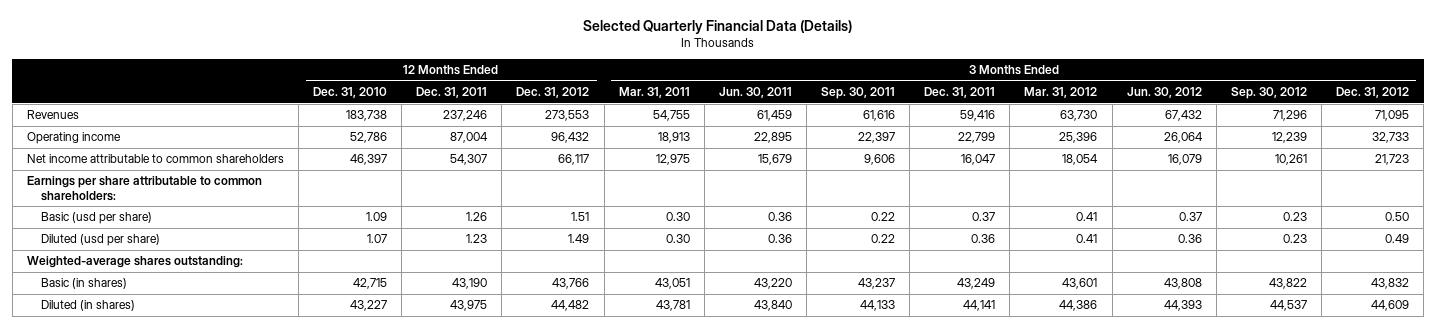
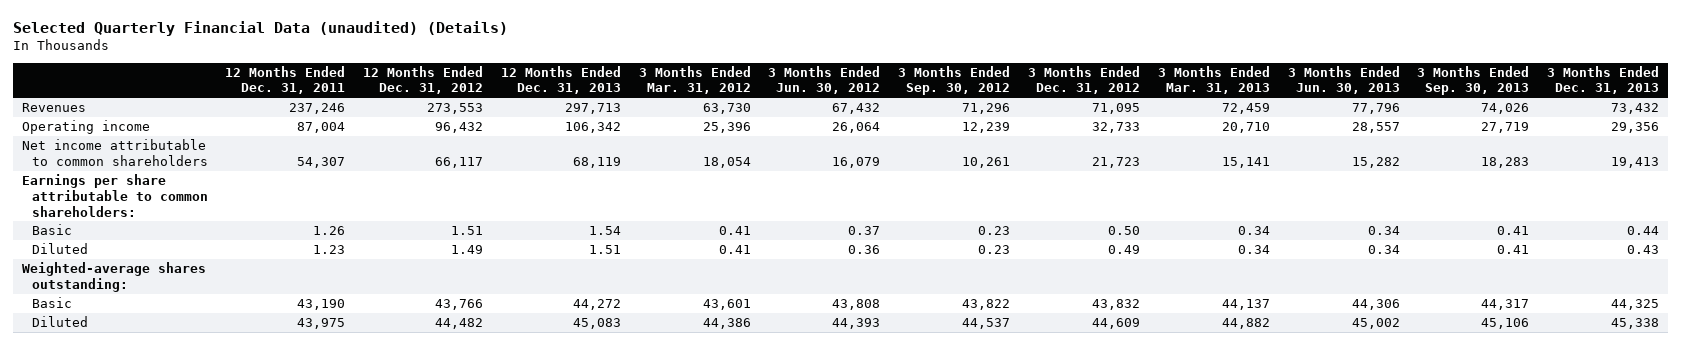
- Selected Quarterly Financial Data (Details)
+ Selected Quarterly Financial Data (unaudited) (Details)
- | 12 Months Ended Dec. 31, 2010 | 12 Months Ended Dec. 31, 2011 | 12 Months Ended Dec. 31, 2012 | 3 Months Ended Mar. 31, 2011 | 3 Months Ended Jun. 30, 2011 | 3 Months Ended Sep. 30, 2011 | 3 Months Ended Dec. 31, 2011 | 3 Months Ended Mar. 31, 2012 | 3 Months Ended Jun. 30, 2012 | 3 Months Ended Sep. 30, 2012 | 3 Months Ended Dec. 31, 2012
+ | 12 Months Ended Dec. 31, 2011 | 12 Months Ended Dec. 31, 2012 | 12 Months Ended Dec. 31, 2013 | 3 Months Ended Mar. 31, 2012 | 3 Months Ended Jun. 30, 2012 | 3 Months Ended Sep. 30, 2012 | 3 Months Ended Dec. 31, 2012 | 3 Months Ended Mar. 31, 2013 | 3 Months Ended Jun. 30, 2013 | 3 Months Ended Sep. 30, 2013 | 3 Months Ended Dec. 31, 2013
- Basic (usd per share) | 1.09 | 1.26 | 1.51 | 0.30 | 0.36 | 0.22 | 0.37 | 0.41 | 0.37 | 0.23 | 0.50
- Diluted (usd per share) | 1.07 | 1.23 | 1.49 | 0.30 | 0.36 | 0.22 | 0.36 | 0.41 | 0.36 | 0.23 | 0.49
+ Basic | 1.26 | 1.51 | 1.54 | 0.41 | 0.37 | 0.23 | 0.50 | 0.34 | 0.34 | 0.41 | 0.44
+ Diluted | 1.23 | 1.49 | 1.51 | 0.41 | 0.36 | 0.23 | 0.49 | 0.34 | 0.34 | 0.41 | 0.43
- Basic (in shares) | 42,715 | 43,190 | 43,766 | 43,051 | 43,220 | 43,237 | 43,249 | 43,601 | 43,808 | 43,822 | 43,832
- Diluted (in shares) | 43,227 | 43,975 | 44,482 | 43,781 | 43,840 | 44,133 | 44,141 | 44,386 | 44,393 | 44,537 | 44,609
+ Basic | 43,190 | 43,766 | 44,272 | 43,601 | 43,808 | 43,822 | 43,832 | 44,137 | 44,306 | 44,317 | 44,325
+ Diluted | 43,975 | 44,482 | 45,083 | 44,386 | 44,393 | 44,537 | 44,609 | 44,882 | 45,002 | 45,106 | 45,338

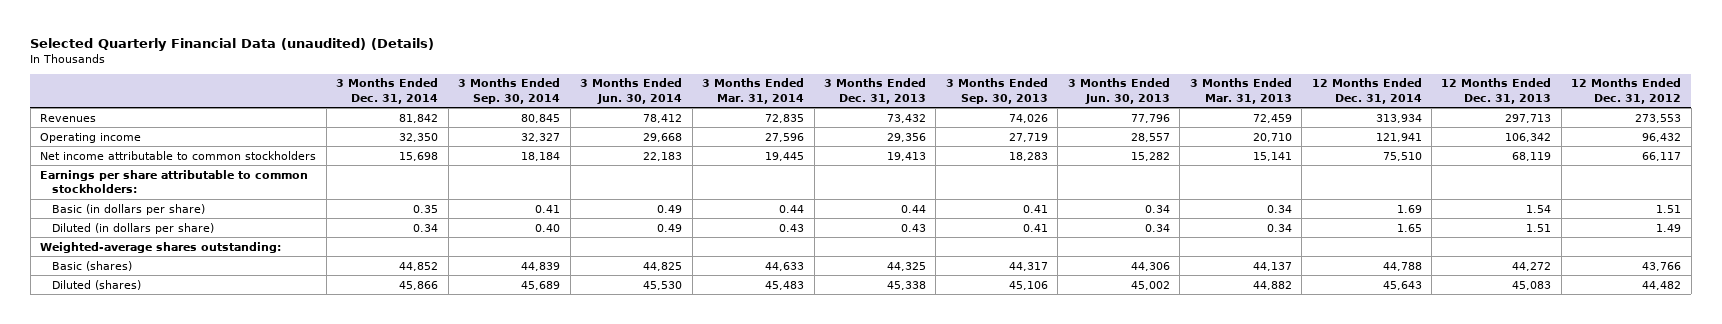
- | 12 Months Ended Dec. 31, 2011 | 12 Months Ended Dec. 31, 2012 | 12 Months Ended Dec. 31, 2013 | 3 Months Ended Mar. 31, 2012 | 3 Months Ended Jun. 30, 2012 | 3 Months Ended Sep. 30, 2012 | 3 Months Ended Dec. 31, 2012 | 3 Months Ended Mar. 31, 2013 | 3 Months Ended Jun. 30, 2013 | 3 Months Ended Sep. 30, 2013 | 3 Months Ended Dec. 31, 2013
+ | 3 Months Ended Dec. 31, 2014 | 3 Months Ended Sep. 30, 2014 | 3 Months Ended Jun. 30, 2014 | 3 Months Ended Mar. 31, 2014 | 3 Months Ended Dec. 31, 2013 | 3 Months Ended Sep. 30, 2013 | 3 Months Ended Jun. 30, 2013 | 3 Months Ended Mar. 31, 2013 | 12 Months Ended Dec. 31, 2014 | 12 Months Ended Dec. 31, 2013 | 12 Months Ended Dec. 31, 2012
- Net income attributable to common shareholders | 54,307 | 66,117 | 68,119 | 18,054 | 16,079 | 10,261 | 21,723 | 15,141 | 15,282 | 18,283 | 19,413
- Earnings per share attributable to common shareholders:
- Basic | 1.26 | 1.51 | 1.54 | 0.41 | 0.37 | 0.23 | 0.50 | 0.34 | 0.34 | 0.41 | 0.44
- Diluted | 1.23 | 1.49 | 1.51 | 0.41 | 0.36 | 0.23 | 0.49 | 0.34 | 0.34 | 0.41 | 0.43
+ Net income attributable to common stockholders | 15,698 | 18,184 | 22,183 | 19,445 | 19,413 | 18,283 | 15,282 | 15,141 | 75,510 | 68,119 | 66,117
+ Earnings per share attributable to common stockholders:
+ Basic (in dollars per share) | 0.35 | 0.41 | 0.49 | 0.44 | 0.44 | 0.41 | 0.34 | 0.34 | 1.69 | 1.54 | 1.51
+ Diluted (in dollars per share) | 0.34 | 0.40 | 0.49 | 0.43 | 0.43 | 0.41 | 0.34 | 0.34 | 1.65 | 1.51 | 1.49
- Basic | 43,190 | 43,766 | 44,272 | 43,601 | 43,808 | 43,822 | 43,832 | 44,137 | 44,306 | 44,317 | 44,325
- Diluted | 43,975 | 44,482 | 45,083 | 44,386 | 44,393 | 44,537 | 44,609 | 44,882 | 45,002 | 45,106 | 45,338
+ Basic (shares) | 44,852 | 44,839 | 44,825 | 44,633 | 44,325 | 44,317 | 44,306 | 44,137 | 44,788 | 44,272 | 43,766
+ Diluted (shares) | 45,866 | 45,689 | 45,530 | 45,483 | 45,338 | 45,106 | 45,002 | 44,882 | 45,643 | 45,083 | 44,482

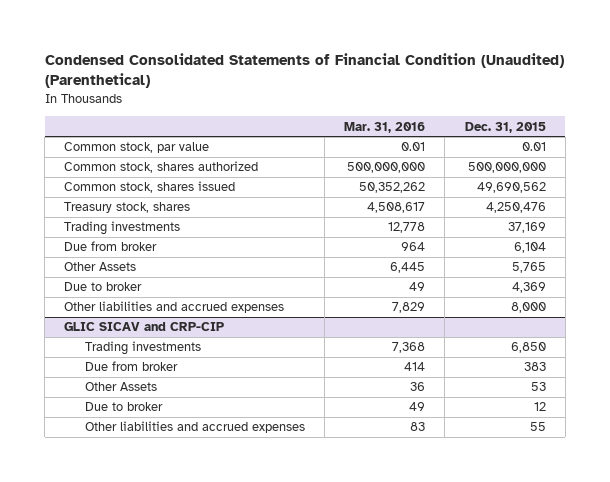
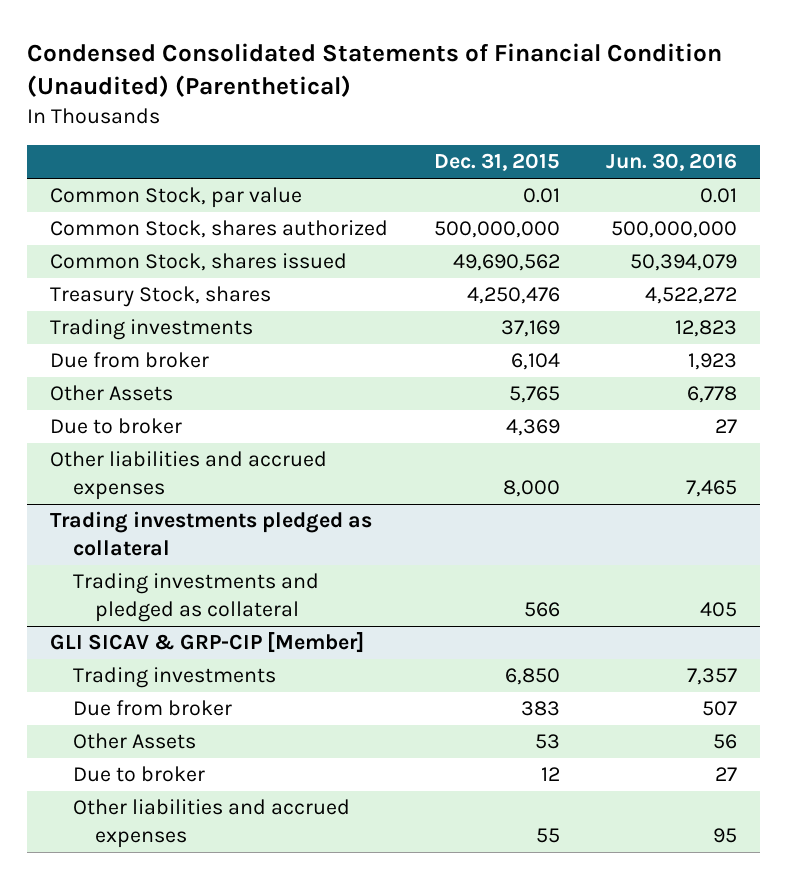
- | Mar. 31, 2016 | Dec. 31, 2015
+ | Dec. 31, 2015 | Jun. 30, 2016
- Common stock, par value | 0.01 | 0.01
- Common stock, shares authorized | 500,000,000 | 500,000,000
- Common stock, shares issued | 50,352,262 | 49,690,562
- Treasury stock, shares | 4,508,617 | 4,250,476
+ Common Stock, par value | 0.01 | 0.01
+ Common Stock, shares authorized | 500,000,000 | 500,000,000
+ Common Stock, shares issued | 49,690,562 | 50,394,079
+ Treasury Stock, shares | 4,250,476 | 4,522,272
- GLIC SICAV and CRP-CIP
+ Trading investments pledged as collateral
+ Trading investments and pledged as collateral | 566 | 405
+ GLI SICAV & GRP-CIP [Member]

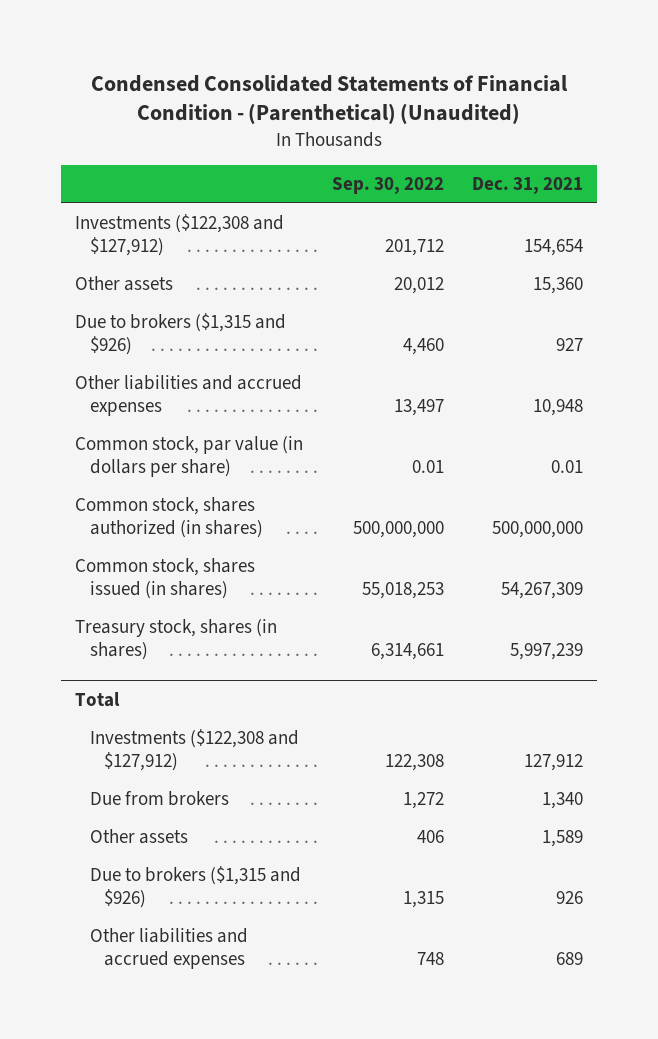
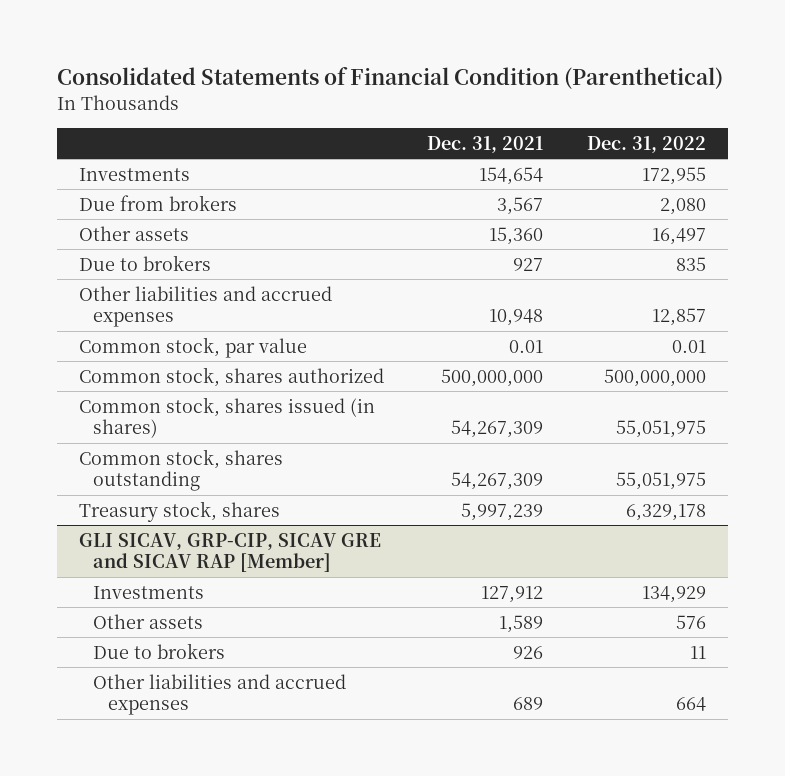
- Condensed Consolidated Statements of Financial Condition - (Parenthetical) (Unaudited)
+ Consolidated Statements of Financial Condition (Parenthetical)
- | Sep. 30, 2022 | Dec. 31, 2021
+ | Dec. 31, 2021 | Dec. 31, 2022
- Investments ($122,308 and $127,912) | 201,712 | 154,654
+ Investments | 154,654 | 172,955
+ Due from brokers | 3,567 | 2,080
- Due to brokers ($1,315 and $926) | 4,460 | 927
+ Due to brokers | 927 | 835
- Common stock, par value (in dollars per share) | 0.01 | 0.01
- Common stock, shares authorized (in shares) | 500,000,000 | 500,000,000
+ Common stock, par value | 0.01 | 0.01
+ Common stock, shares authorized | 500,000,000 | 500,000,000
- Treasury stock, shares (in shares) | 6,314,661 | 5,997,239
- Total
- Investments ($122,308 and $127,912) | 122,308 | 127,912
- Due from brokers | 1,272 | 1,340
+ Common stock, shares outstanding | 54,267,309 | 55,051,975
+ Treasury stock, shares | 5,997,239 | 6,329,178
+ GLI SICAV, GRP-CIP, SICAV GRE and SICAV RAP [Member]
+ Investments | 127,912 | 134,929
- Due to brokers ($1,315 and $926) | 1,315 | 926
+ Due to brokers | 926 | 11

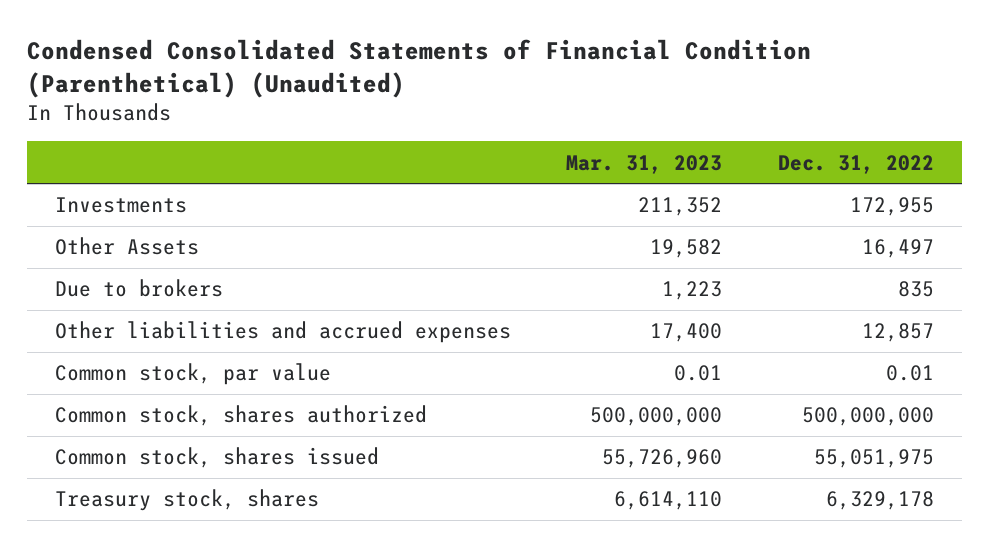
- Consolidated Statements of Financial Condition (Parenthetical)
+ Condensed Consolidated Statements of Financial Condition (Parenthetical) (Unaudited)
- | Dec. 31, 2021 | Dec. 31, 2022
+ | Mar. 31, 2023 | Dec. 31, 2022
- Due from brokers | 3,567 | 2,080
- Other assets | 15,360 | 16,497
+ Other Assets | 19,582 | 16,497
- Common stock, shares issued (in shares) | 54,267,309 | 55,051,975
- Common stock, shares outstanding | 54,267,309 | 55,051,975
+ Common stock, shares issued | 55,726,960 | 55,051,975
- GLI SICAV, GRP-CIP, SICAV GRE and SICAV RAP [Member]
- Investments | 127,912 | 134,929
- Other assets | 1,589 | 576
- Due to brokers | 926 | 11
- Other liabilities and accrued expenses | 689 | 664

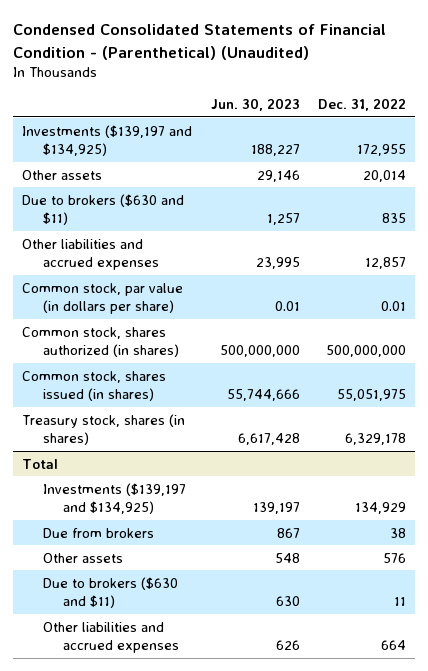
- Condensed Consolidated Statements of Financial Condition (Parenthetical) (Unaudited)
+ Condensed Consolidated Statements of Financial Condition - (Parenthetical) (Unaudited)
- | Mar. 31, 2023 | Dec. 31, 2022
+ | Jun. 30, 2023 | Dec. 31, 2022
- Investments | 211,352 | 172,955
- Other Assets | 19,582 | 16,497
- Due to brokers | 1,223 | 835
+ Investments ($139,197 and $134,925) | 188,227 | 172,955
+ Other assets | 29,146 | 20,014
+ Due to brokers ($630 and $11) | 1,257 | 835
- Common stock, par value | 0.01 | 0.01
- Common stock, shares authorized | 500,000,000 | 500,000,000
- Common stock, shares issued | 55,726,960 | 55,051,975
- Treasury stock, shares | 6,614,110 | 6,329,178
+ Common stock, par value (in dollars per share) | 0.01 | 0.01
+ Common stock, shares authorized (in shares) | 500,000,000 | 500,000,000
+ Common stock, shares issued (in shares) | 55,744,666 | 55,051,975
+ Treasury stock, shares (in shares) | 6,617,428 | 6,329,178
+ Total
+ Investments ($139,197 and $134,925) | 139,197 | 134,929
+ Due from brokers | 867 | 38
+ Other assets | 548 | 576
+ Due to brokers ($630 and $11) | 630 | 11
+ Other liabilities and accrued expenses | 626 | 664

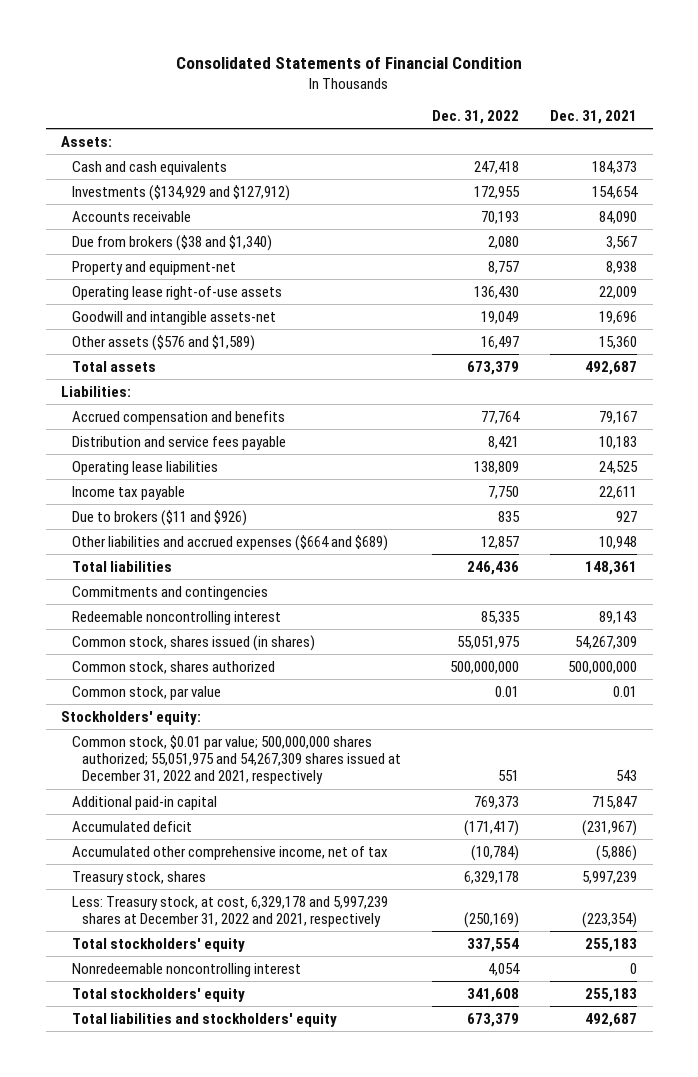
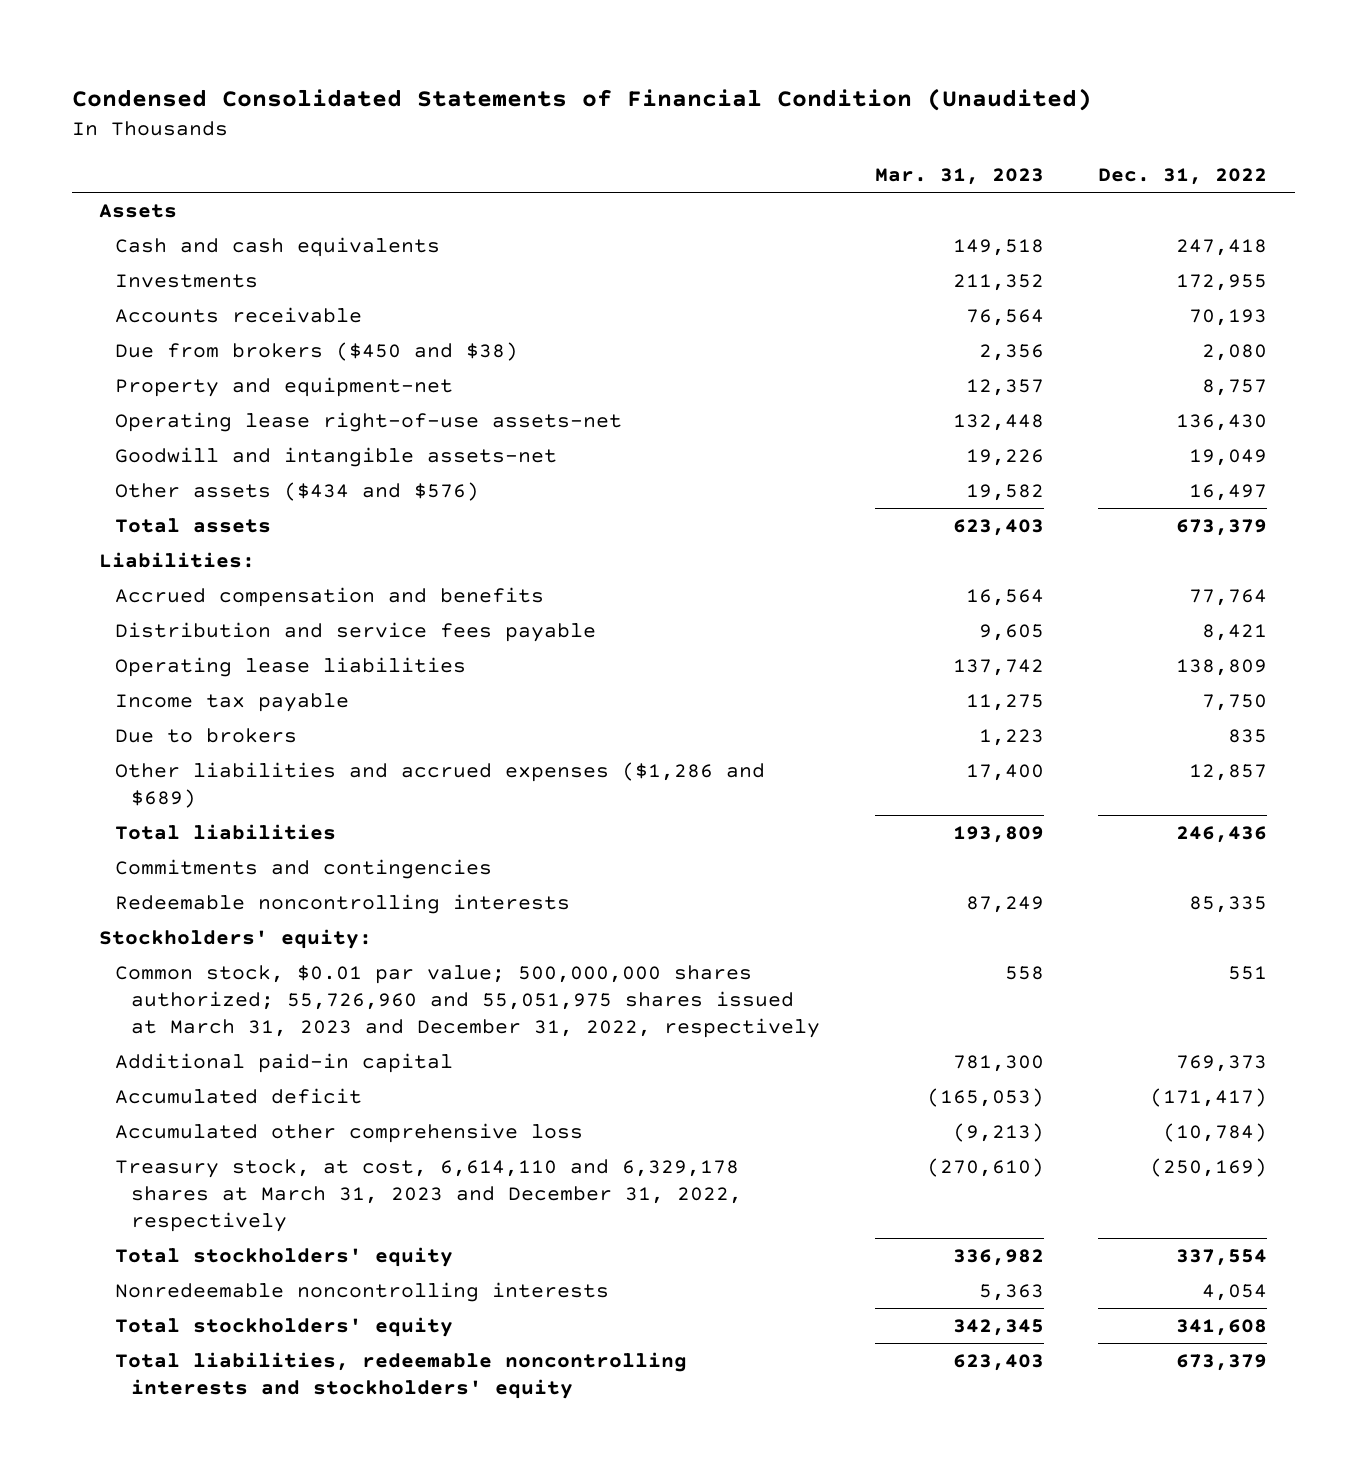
- Consolidated Statements of Financial Condition
+ Condensed Consolidated Statements of Financial Condition (Unaudited)
- | Dec. 31, 2022 | Dec. 31, 2021
+ | Mar. 31, 2023 | Dec. 31, 2022
- Assets:
+ Assets
- Investments ($134,929 and $127,912) | 172,955 | 154,654
+ Investments | 211,352 | 172,955
- Due from brokers ($38 and $1,340) | 2,080 | 3,567
+ Due from brokers ($450 and $38) | 2,356 | 2,080
- Operating lease right-of-use assets | 136,430 | 22,009
+ Operating lease right-of-use assets-net | 132,448 | 136,430
- Other assets ($576 and $1,589) | 16,497 | 15,360
+ Other assets ($434 and $576) | 19,582 | 16,497
- Due to brokers ($11 and $926) | 835 | 927
- Other liabilities and accrued expenses ($664 and $689) | 12,857 | 10,948
+ Due to brokers | 1,223 | 835
+ Other liabilities and accrued expenses ($1,286 and $689) | 17,400 | 12,857
- Redeemable noncontrolling interest | 85,335 | 89,143
- Common stock, shares issued (in shares) | 55,051,975 | 54,267,309
- Common stock, shares authorized | 500,000,000 | 500,000,000
- Common stock, par value | 0.01 | 0.01
+ Redeemable noncontrolling interests | 87,249 | 85,335
- Common stock, $0.01 par value; 500,000,000 shares authorized; 55,051,975 and 54,267,309 shares issued at December 31, 2022 and 2021, respectively | 551 | 543
+ Common stock, $0.01 par value; 500,000,000 shares authorized; 55,726,960 and 55,051,975 shares issued at March 31, 2023 and December 31, 2022, respectively | 558 | 551
- Accumulated other comprehensive income, net of tax | (10,784) | (5,886)
- Treasury stock, shares | 6,329,178 | 5,997,239
- Less: Treasury stock, at cost, 6,329,178 and 5,997,239 shares at December 31, 2022 and 2021, respectively | (250,169) | (223,354)
+ Accumulated other comprehensive loss | (9,213) | (10,784)
+ Treasury stock, at cost, 6,614,110 and 6,329,178 shares at March 31, 2023 and December 31, 2022, respectively | (270,610) | (250,169)
- Nonredeemable noncontrolling interest | 4,054 | 0
+ Nonredeemable noncontrolling interests | 5,363 | 4,054
- Total liabilities and stockholders' equity | 673,379 | 492,687
+ Total liabilities, redeemable noncontrolling interests and stockholders' equity | 623,403 | 673,379

